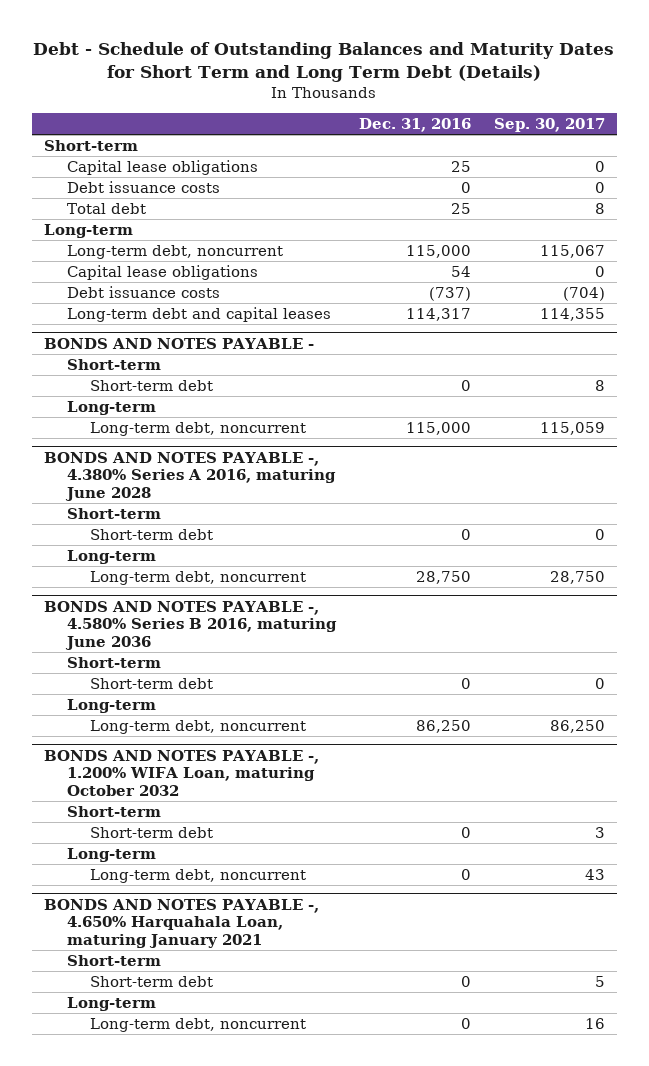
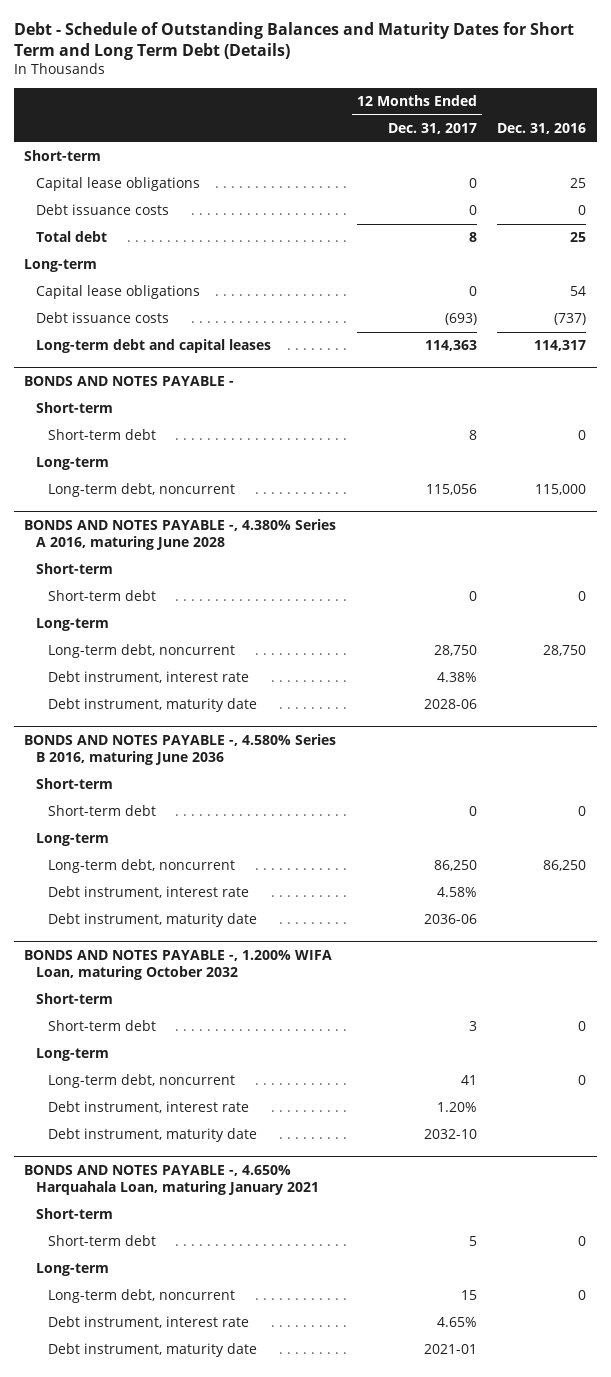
- | Dec. 31, 2016 | Sep. 30, 2017
+ | 12 Months Ended Dec. 31, 2017 | Dec. 31, 2016
- Long-term debt, noncurrent | 115,000 | 115,067
@ BONDS AND NOTES PAYABLE -, 4.380% Series A 2016, maturing June 2028
+ Debt instrument, interest rate | 4.38% |
+ Debt instrument, maturity date | 2028-06 |
@ BONDS AND NOTES PAYABLE -, 4.580% Series B 2016, maturing June 2036
+ Debt instrument, interest rate | 4.58% |
+ Debt instrument, maturity date | 2036-06 |
@ BONDS AND NOTES PAYABLE -, 1.200% WIFA Loan, maturing October 2032
+ Debt instrument, interest rate | 1.20% |
+ Debt instrument, maturity date | 2032-10 |
@ BONDS AND NOTES PAYABLE -, 4.650% Harquahala Loan, maturing January 2021
+ Debt instrument, interest rate | 4.65% |
+ Debt instrument, maturity date | 2021-01 |

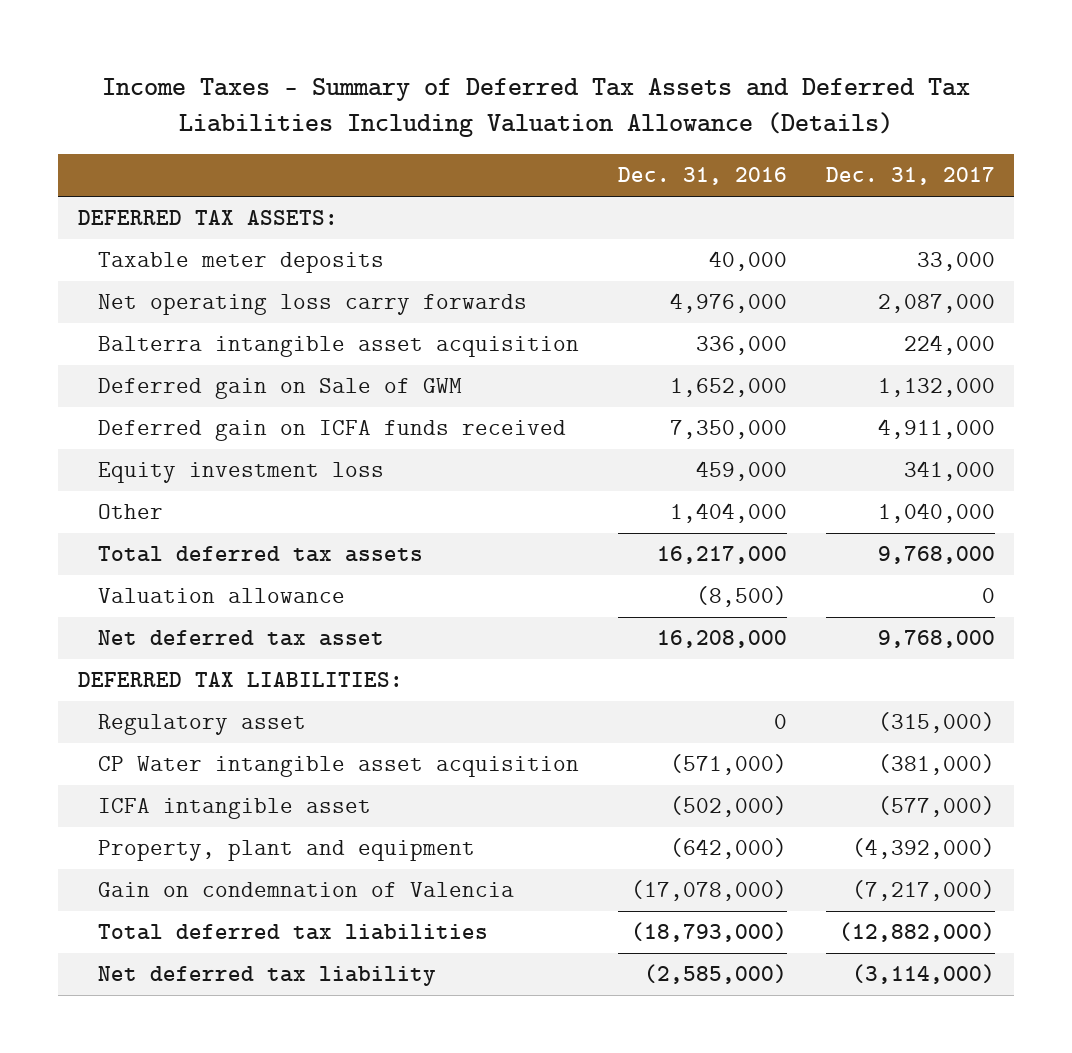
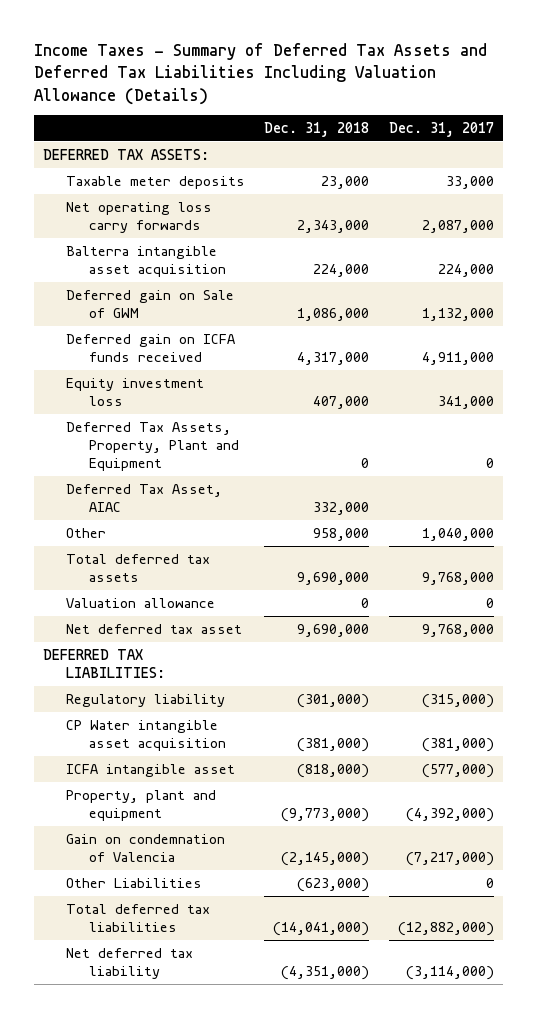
- | Dec. 31, 2016 | Dec. 31, 2017
+ | Dec. 31, 2018 | Dec. 31, 2017
+ Deferred Tax Assets, Property, Plant and Equipment | 0 | 0
+ Deferred Tax Asset, AIAC | 332,000 |
- Regulatory asset | 0 | (315,000)
+ Regulatory liability | (301,000) | (315,000)
+ Other Liabilities | (623,000) | 0

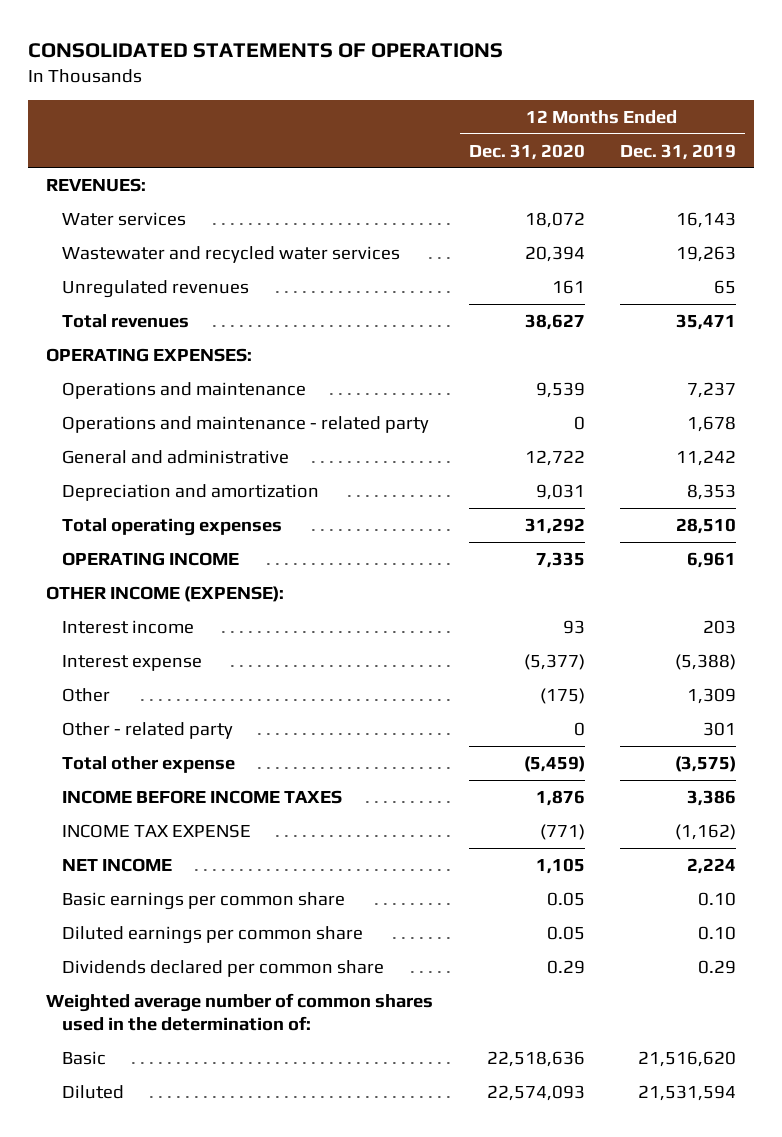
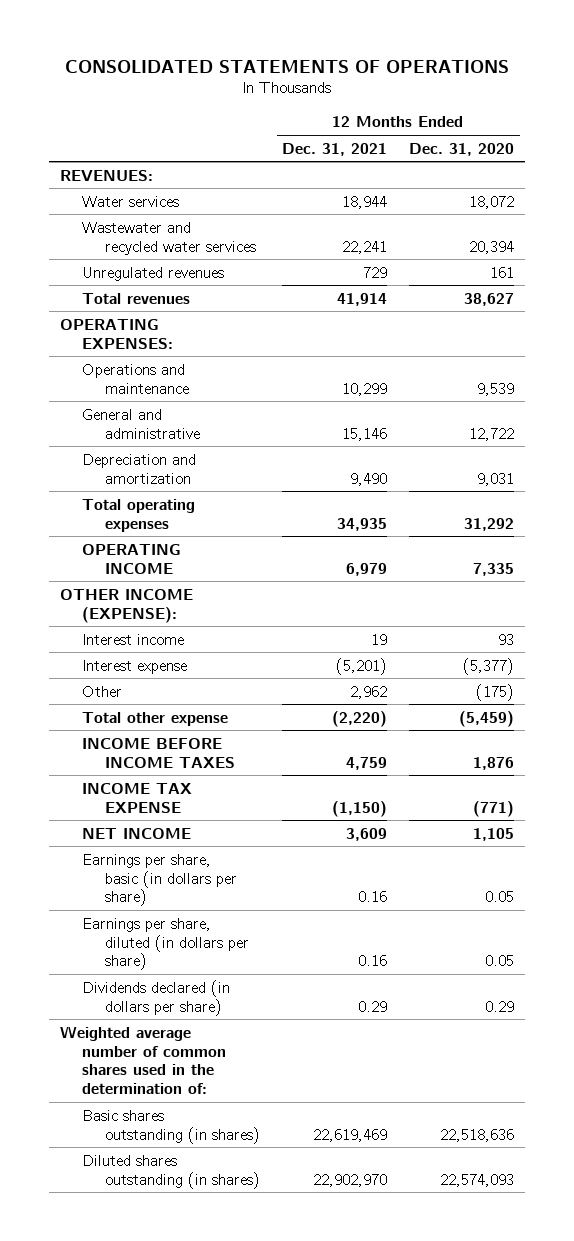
- | 12 Months Ended Dec. 31, 2020 | 12 Months Ended Dec. 31, 2019
+ | 12 Months Ended Dec. 31, 2021 | 12 Months Ended Dec. 31, 2020
- Operations and maintenance - related party | 0 | 1,678
- Other - related party | 0 | 301
- Basic earnings per common share | 0.05 | 0.10
- Diluted earnings per common share | 0.05 | 0.10
- Dividends declared per common share | 0.29 | 0.29
+ Earnings per share, basic (in dollars per share) | 0.16 | 0.05
+ Earnings per share, diluted (in dollars per share) | 0.16 | 0.05
+ Dividends declared (in dollars per share) | 0.29 | 0.29
- Basic | 22,518,636 | 21,516,620
- Diluted | 22,574,093 | 21,531,594
+ Basic shares outstanding (in shares) | 22,619,469 | 22,518,636
+ Diluted shares outstanding (in shares) | 22,902,970 | 22,574,093

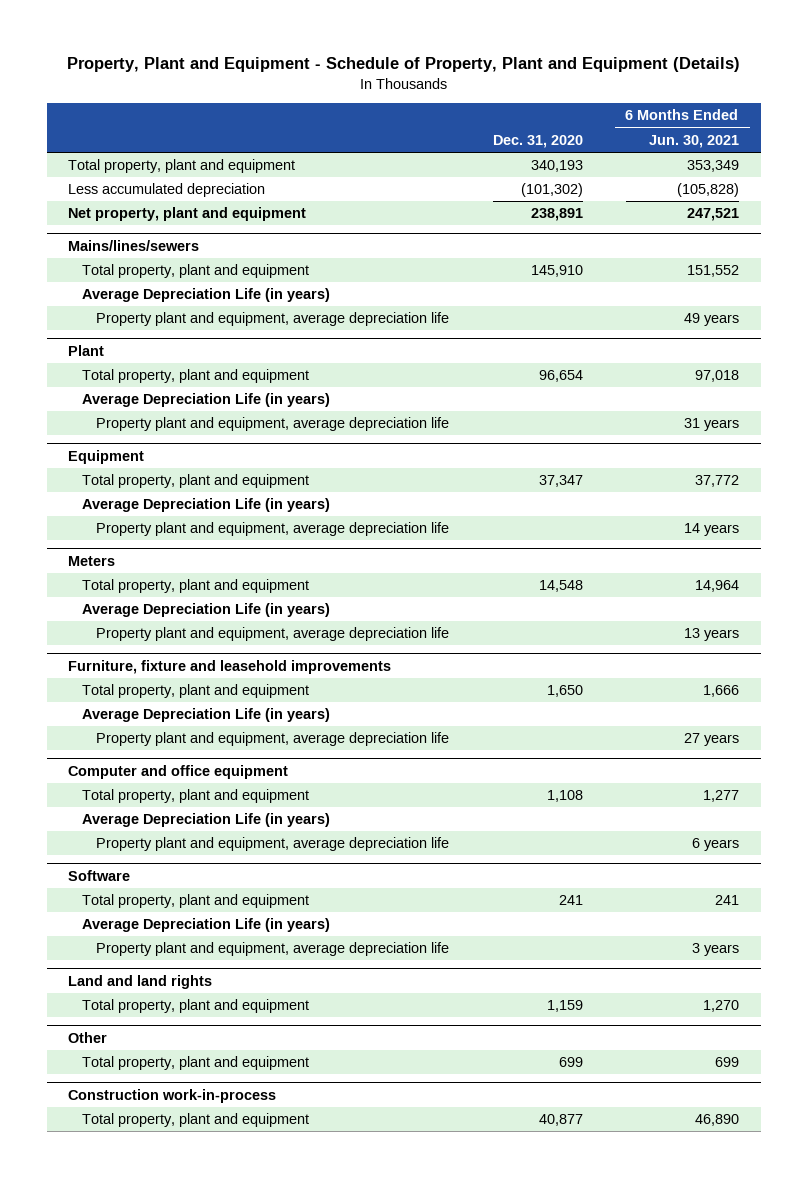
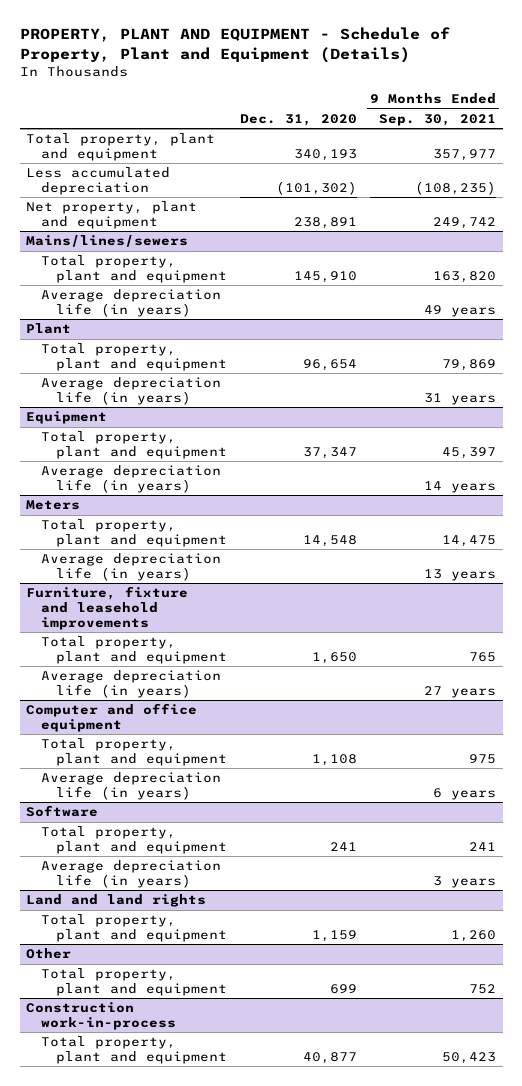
- Property, Plant and Equipment - Schedule of Property, Plant and Equipment (Details)
+ PROPERTY, PLANT AND EQUIPMENT - Schedule of Property, Plant and Equipment (Details)
- | Dec. 31, 2020 | 6 Months Ended Jun. 30, 2021
+ | Dec. 31, 2020 | 9 Months Ended Sep. 30, 2021
@ Mains/lines/sewers
- Average Depreciation Life (in years)
- Property plant and equipment, average depreciation life | | 49 years
+ Average depreciation life (in years) | | 49 years
@ Plant
- Average Depreciation Life (in years)
- Property plant and equipment, average depreciation life | | 31 years
+ Average depreciation life (in years) | | 31 years
@ Equipment
- Average Depreciation Life (in years)
- Property plant and equipment, average depreciation life | | 14 years
+ Average depreciation life (in years) | | 14 years
@ Meters
- Average Depreciation Life (in years)
- Property plant and equipment, average depreciation life | | 13 years
+ Average depreciation life (in years) | | 13 years
@ Furniture, fixture and leasehold improvements
- Average Depreciation Life (in years)
- Property plant and equipment, average depreciation life | | 27 years
+ Average depreciation life (in years) | | 27 years
@ Computer and office equipment
- Average Depreciation Life (in years)
- Property plant and equipment, average depreciation life | | 6 years
+ Average depreciation life (in years) | | 6 years
@ Software
- Average Depreciation Life (in years)
- Property plant and equipment, average depreciation life | | 3 years
+ Average depreciation life (in years) | | 3 years

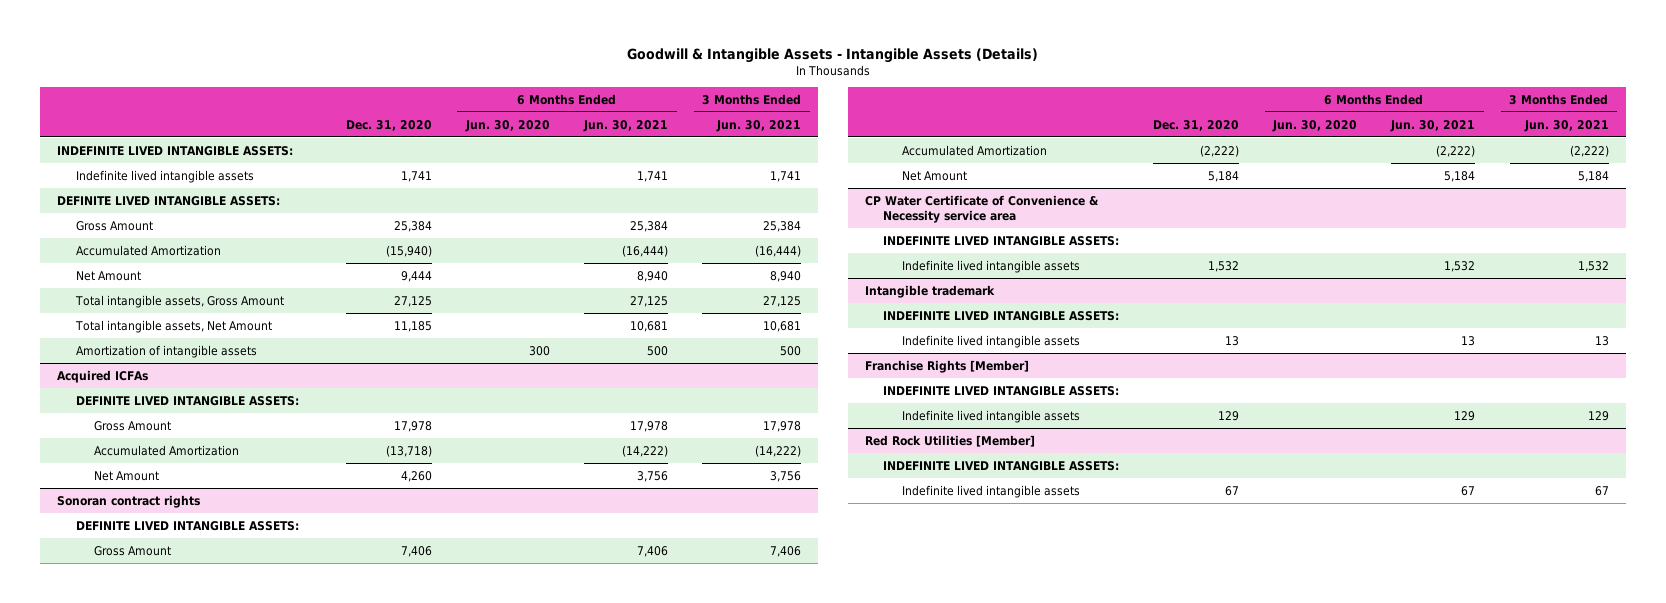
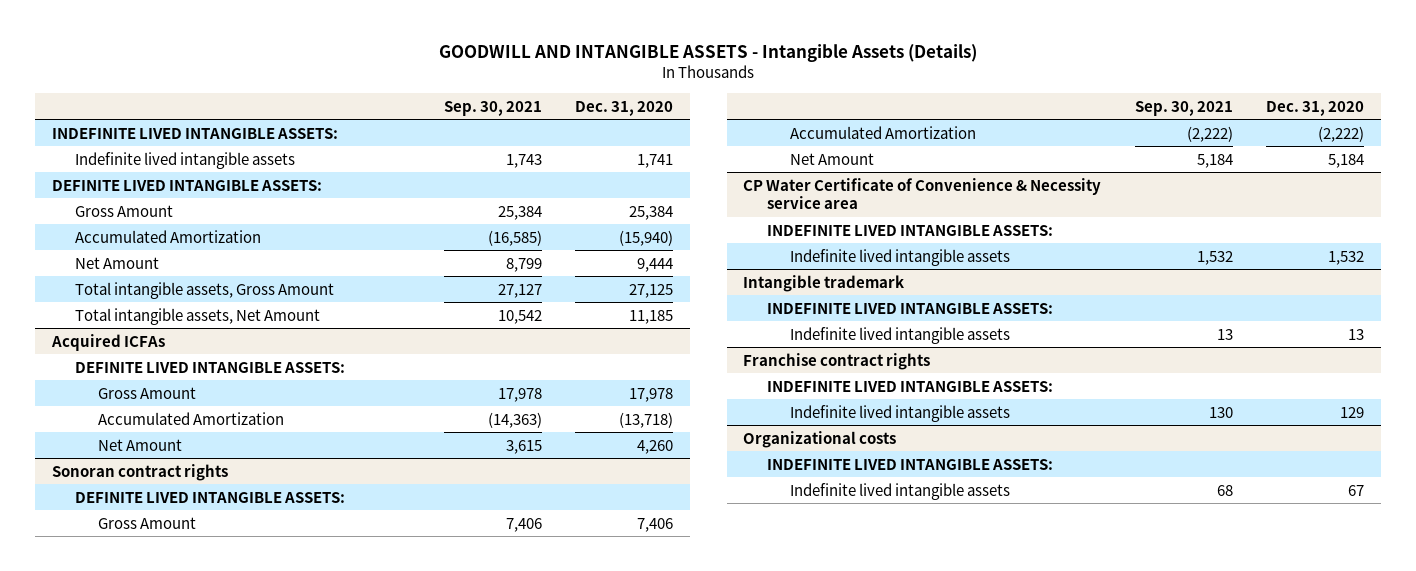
- Goodwill & Intangible Assets - Intangible Assets (Details)
+ GOODWILL AND INTANGIBLE ASSETS - Intangible Assets (Details)
- | Dec. 31, 2020 | 6 Months Ended Jun. 30, 2020 | 6 Months Ended Jun. 30, 2021 | 3 Months Ended Jun. 30, 2021
+ | Sep. 30, 2021 | Dec. 31, 2020
- Amortization of intangible assets | | 300 | 500 | 500
- Franchise Rights [Member]
+ Franchise contract rights
- Red Rock Utilities [Member]
+ Organizational costs

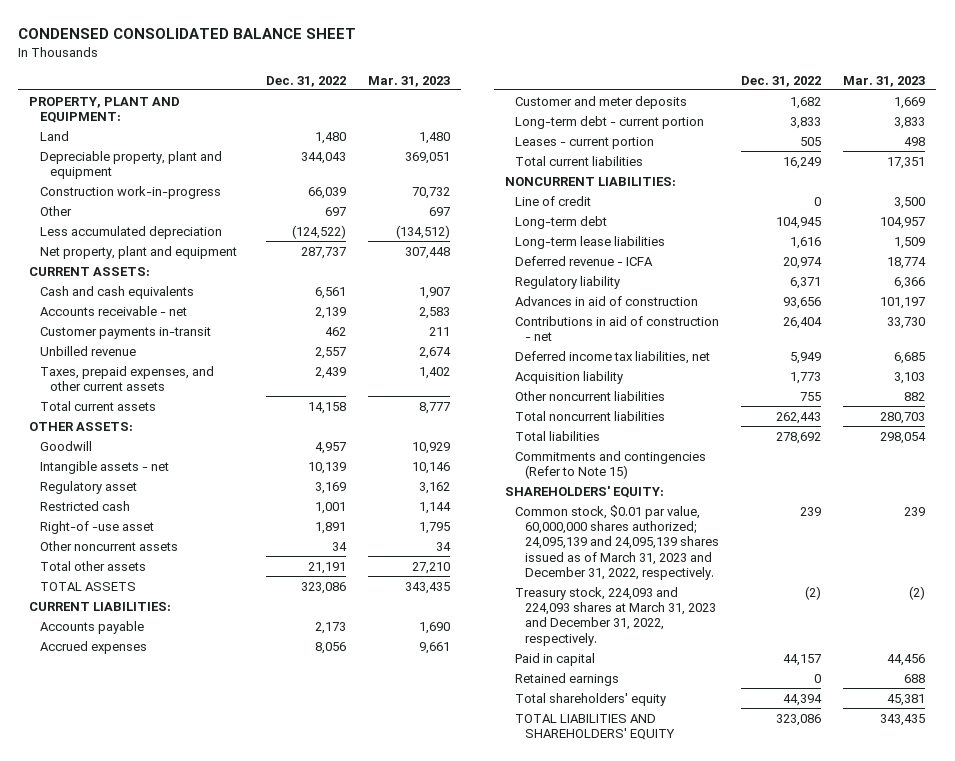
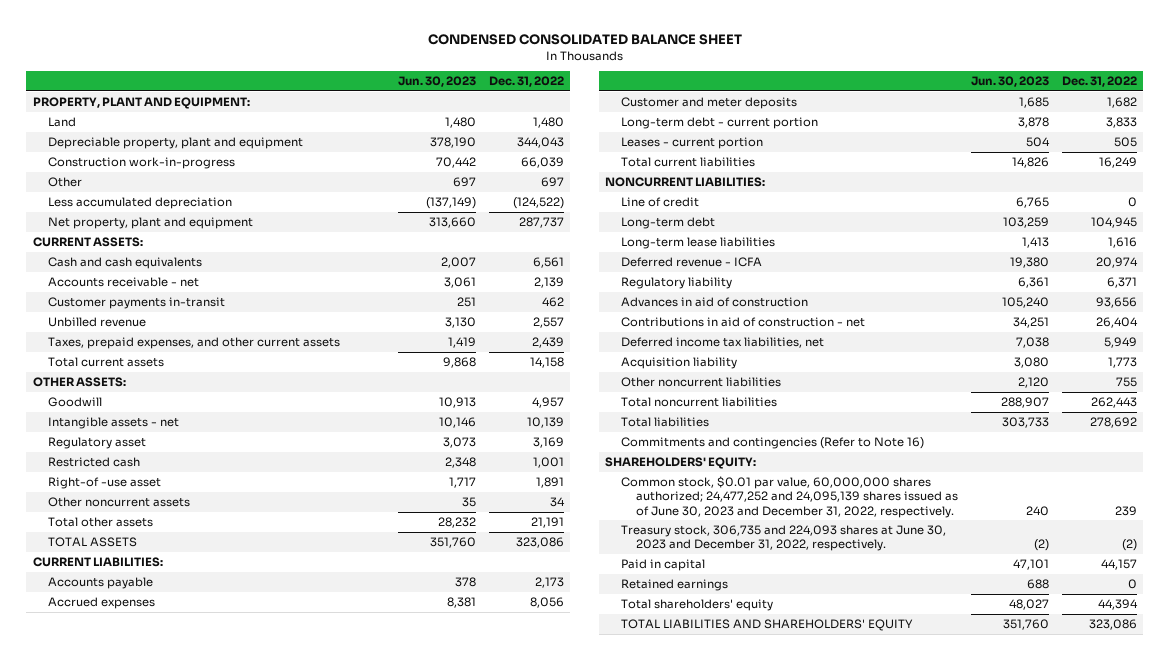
- | Dec. 31, 2022 | Mar. 31, 2023
+ | Jun. 30, 2023 | Dec. 31, 2022
- Commitments and contingencies (Refer to Note 15)
+ Commitments and contingencies (Refer to Note 16)
- Common stock, $0.01 par value, 60,000,000 shares authorized; 24,095,139 and 24,095,139 shares issued as of March 31, 2023 and December 31, 2022, respectively. | 239 | 239
- Treasury stock, 224,093 and 224,093 shares at March 31, 2023 and December 31, 2022, respectively. | (2) | (2)
+ Common stock, $0.01 par value, 60,000,000 shares authorized; 24,477,252 and 24,095,139 shares issued as of June 30, 2023 and December 31, 2022, respectively. | 240 | 239
+ Treasury stock, 306,735 and 224,093 shares at June 30, 2023 and December 31, 2022, respectively. | (2) | (2)

